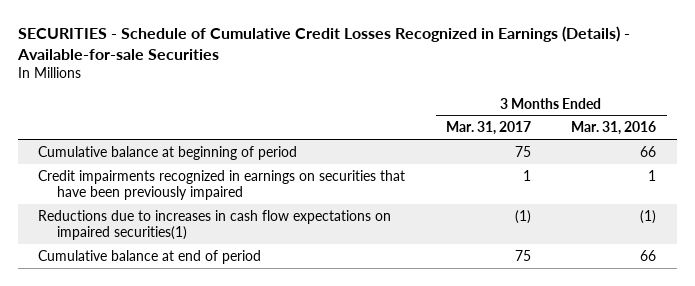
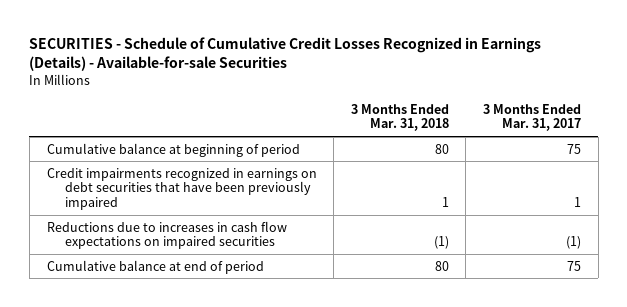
- | 3 Months Ended Mar. 31, 2017 | 3 Months Ended Mar. 31, 2016
+ | 3 Months Ended Mar. 31, 2018 | 3 Months Ended Mar. 31, 2017
- Credit impairments recognized in earnings on securities that have been previously impaired | 1 | 1
- Reductions due to increases in cash flow expectations on impaired securities(1) | (1) | (1)
+ Credit impairments recognized in earnings on debt securities that have been previously impaired | 1 | 1
+ Reductions due to increases in cash flow expectations on impaired securities | (1) | (1)

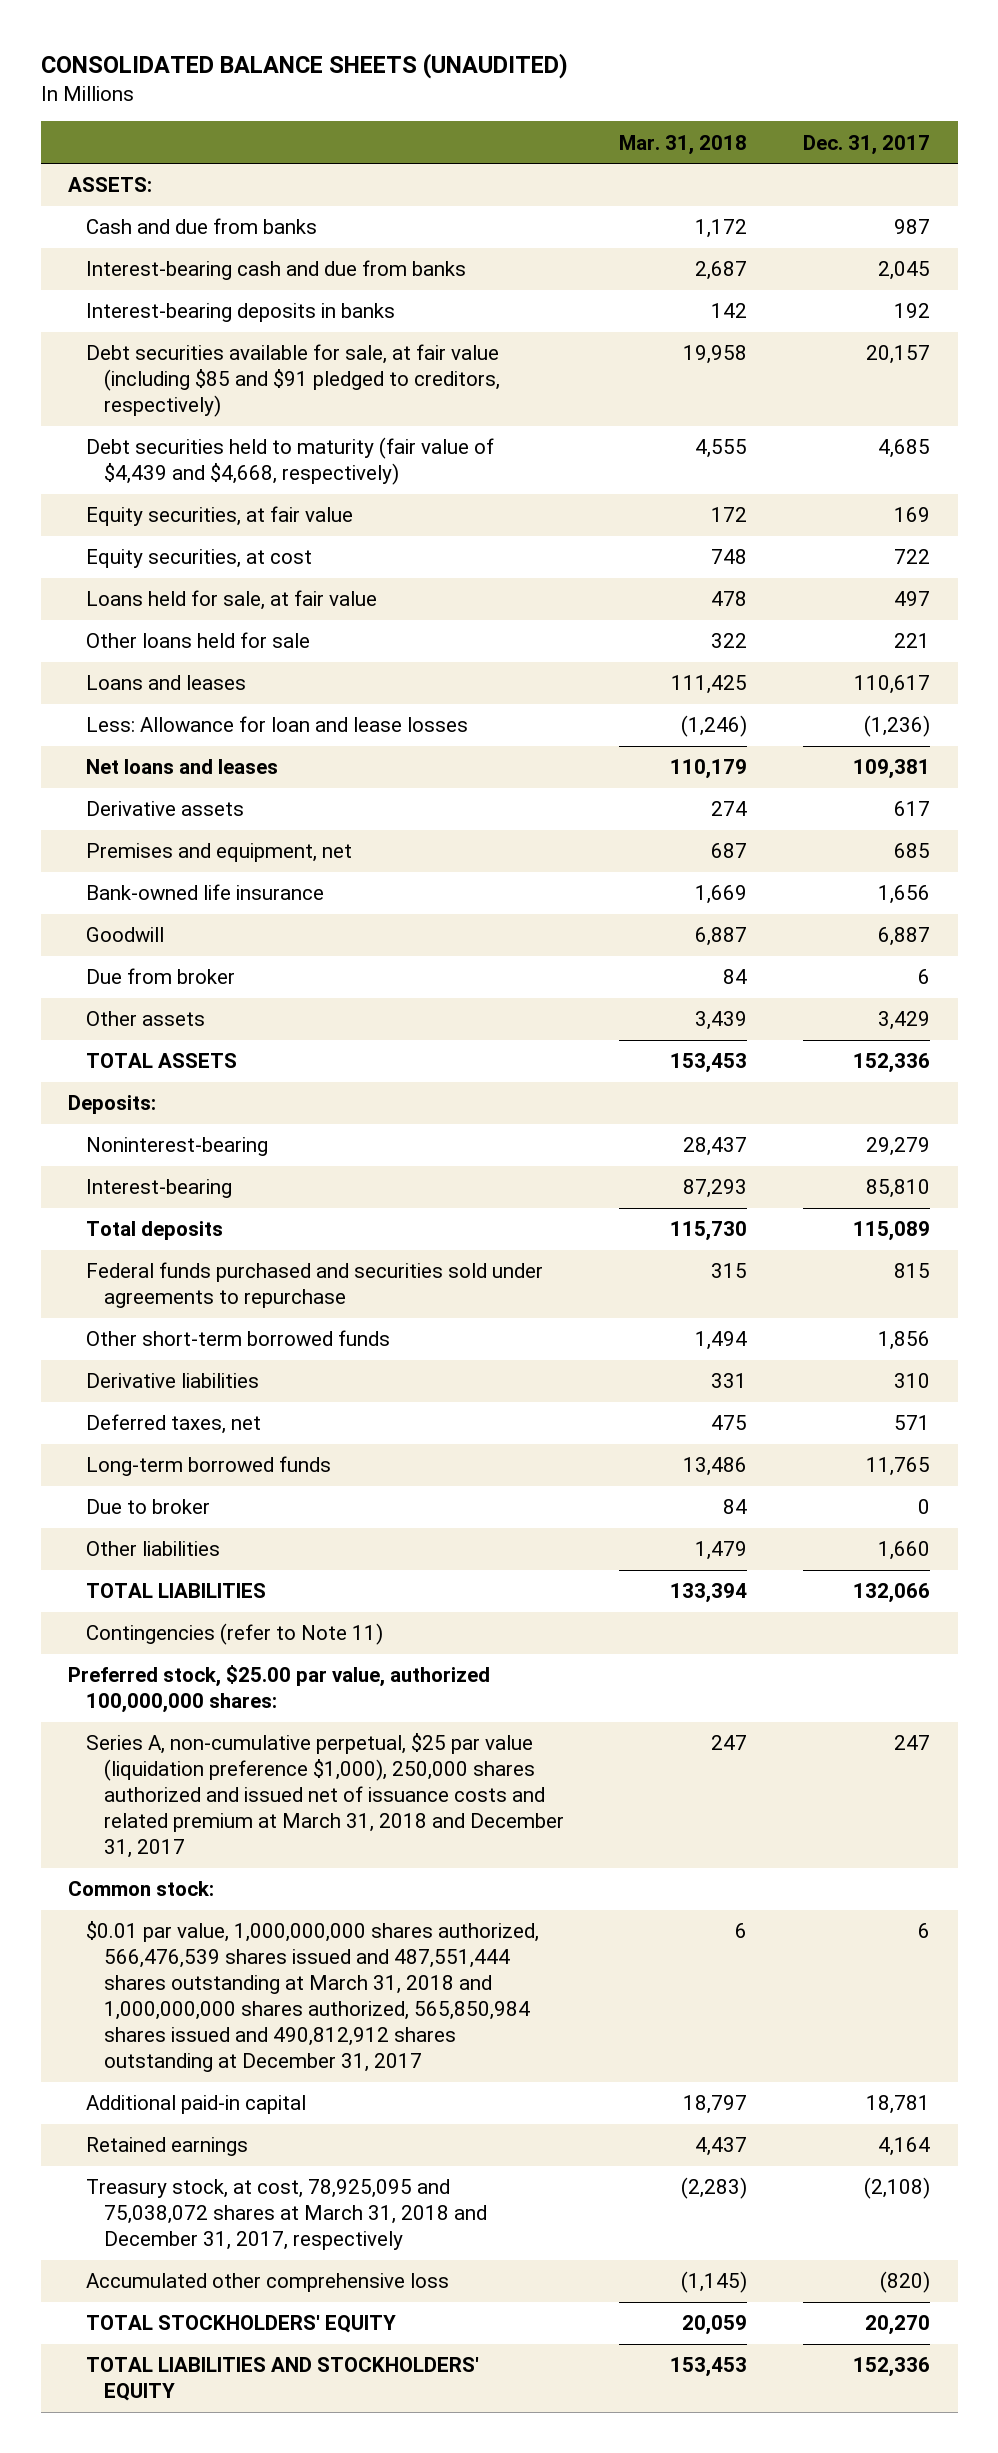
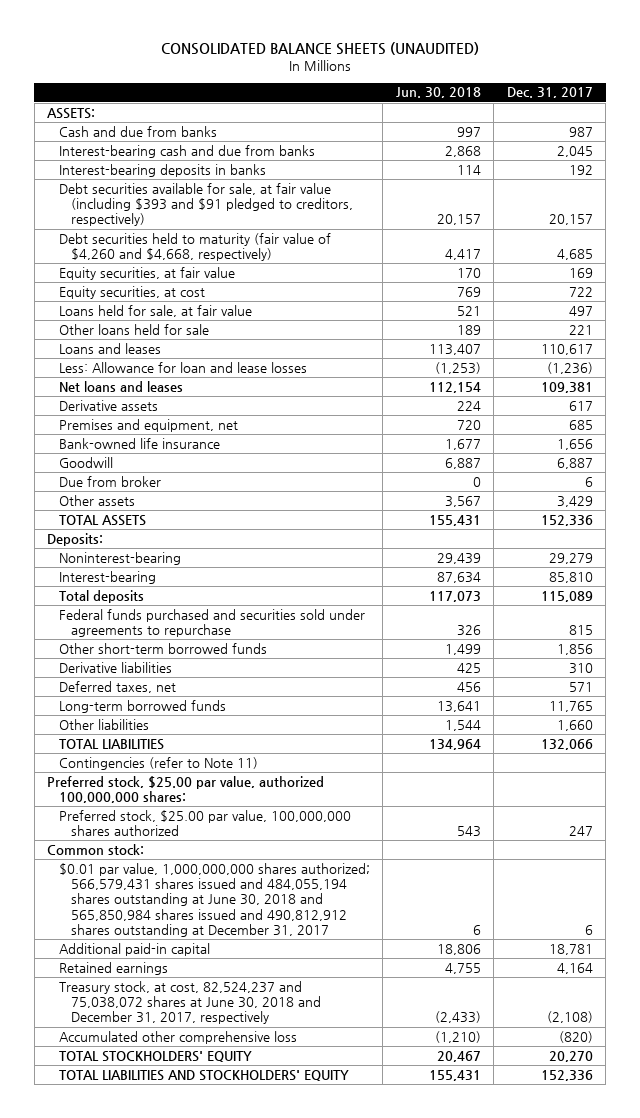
- | Mar. 31, 2018 | Dec. 31, 2017
+ | Jun. 30, 2018 | Dec. 31, 2017
- Debt securities available for sale, at fair value (including $85 and $91 pledged to creditors, respectively) | 19,958 | 20,157
- Debt securities held to maturity (fair value of $4,439 and $4,668, respectively) | 4,555 | 4,685
+ Debt securities available for sale, at fair value (including $393 and $91 pledged to creditors, respectively) | 20,157 | 20,157
+ Debt securities held to maturity (fair value of $4,260 and $4,668, respectively) | 4,417 | 4,685
- Due to broker | 84 | 0
- Series A, non-cumulative perpetual, $25 par value (liquidation preference $1,000), 250,000 shares authorized and issued net of issuance costs and related premium at March 31, 2018 and December 31, 2017 | 247 | 247
+ Preferred stock, $25.00 par value, 100,000,000 shares authorized | 543 | 247
- $0.01 par value, 1,000,000,000 shares authorized, 566,476,539 shares issued and 487,551,444 shares outstanding at March 31, 2018 and 1,000,000,000 shares authorized, 565,850,984 shares issued and 490,812,912 shares outstanding at December 31, 2017 | 6 | 6
+ $0.01 par value, 1,000,000,000 shares authorized; 566,579,431 shares issued and 484,055,194 shares outstanding at June 30, 2018 and 565,850,984 shares issued and 490,812,912 shares outstanding at December 31, 2017 | 6 | 6
- Treasury stock, at cost, 78,925,095 and 75,038,072 shares at March 31, 2018 and December 31, 2017, respectively | (2,283) | (2,108)
+ Treasury stock, at cost, 82,524,237 and 75,038,072 shares at June 30, 2018 and December 31, 2017, respectively | (2,433) | (2,108)

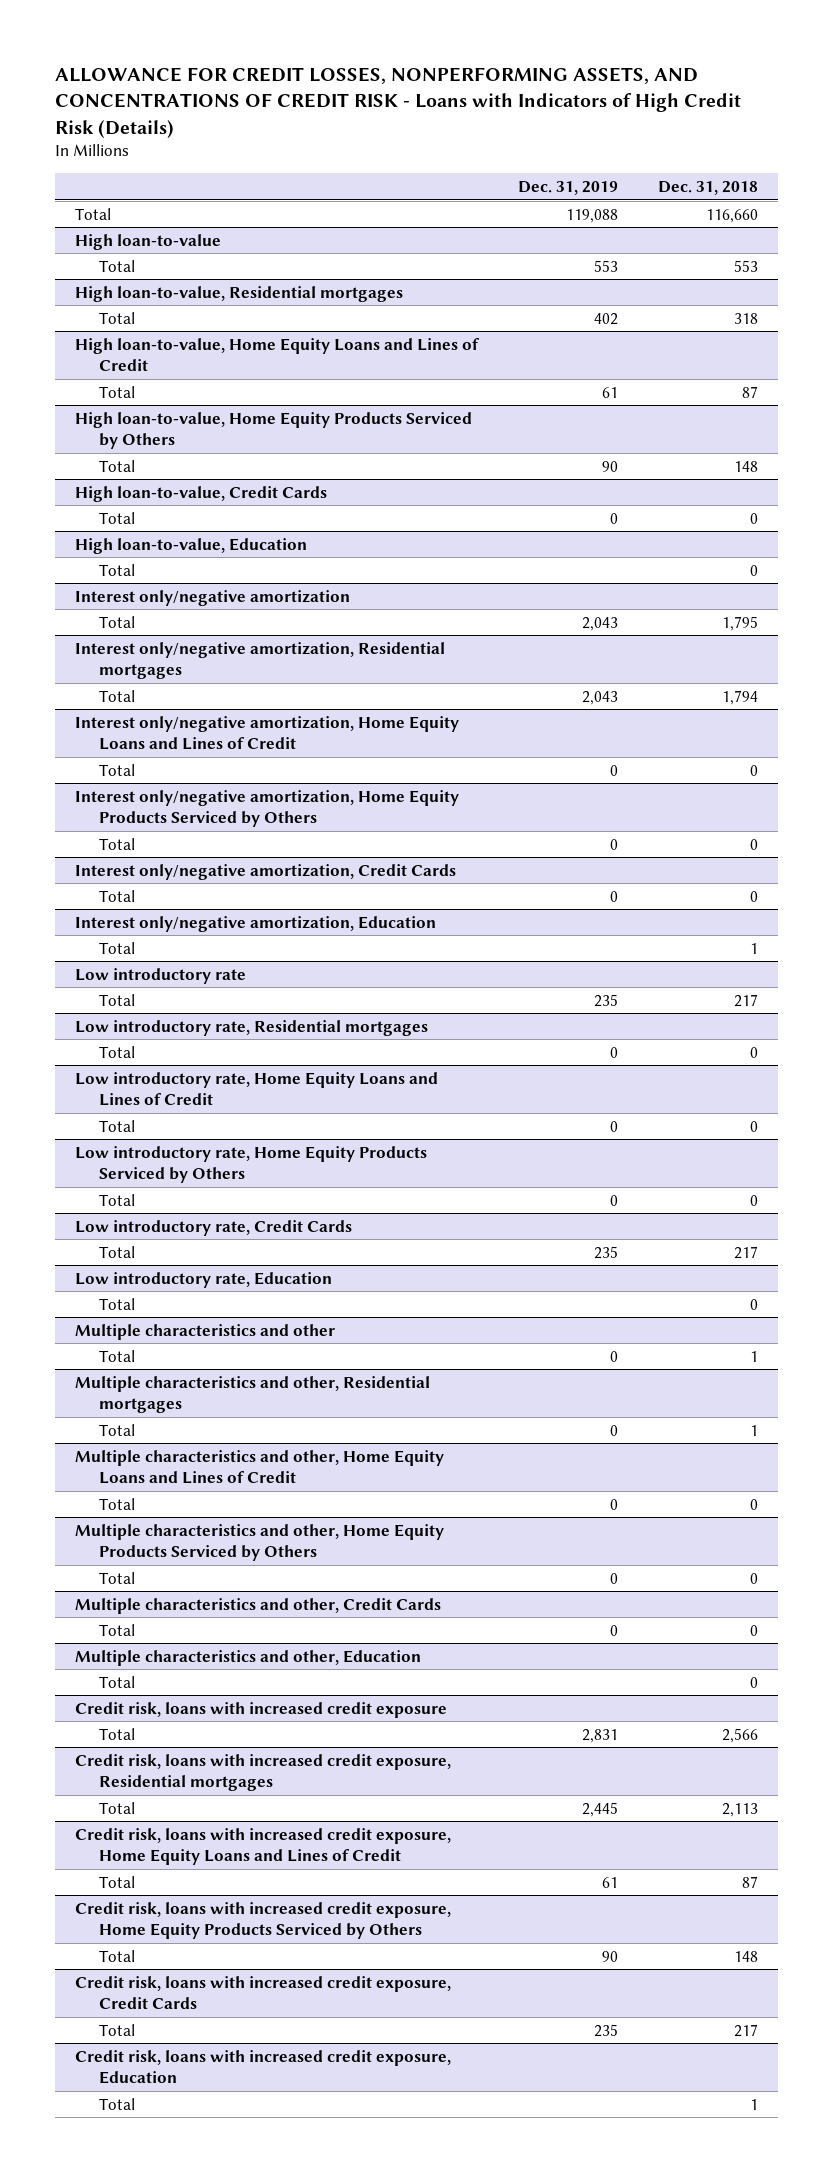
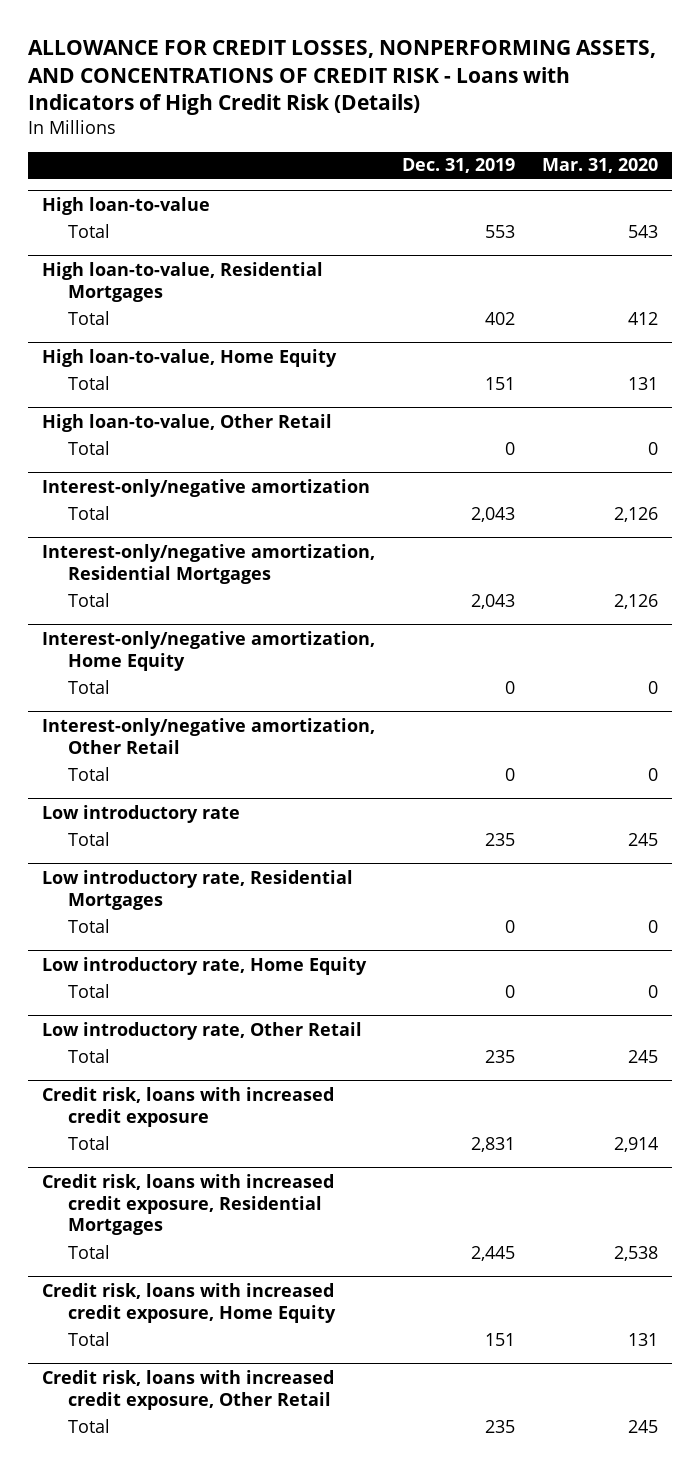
- | Dec. 31, 2019 | Dec. 31, 2018
+ | Dec. 31, 2019 | Mar. 31, 2020
- Total | 119,088 | 116,660
- High loan-to-value, Residential mortgages
+ High loan-to-value, Residential Mortgages
- High loan-to-value, Home Equity Loans and Lines of Credit
- Total | 61 | 87
- High loan-to-value, Home Equity Products Serviced by Others
- Total | 90 | 148
- High loan-to-value, Credit Cards
+ High loan-to-value, Home Equity
+ Total | 151 | 131
+ High loan-to-value, Other Retail
- High loan-to-value, Education
- Total | | 0
- Interest only/negative amortization
+ Interest-only/negative amortization
- Interest only/negative amortization, Residential mortgages
+ Interest-only/negative amortization, Residential Mortgages
- Interest only/negative amortization, Home Equity Loans and Lines of Credit
- Total | 0 | 0
- Interest only/negative amortization, Home Equity Products Serviced by Others
+ Interest-only/negative amortization, Home Equity
- Interest only/negative amortization, Credit Cards
+ Interest-only/negative amortization, Other Retail
- Interest only/negative amortization, Education
- Total | | 1
- Low introductory rate, Residential mortgages
- Total | 0 | 0
- Low introductory rate, Home Equity Loans and Lines of Credit
+ Low introductory rate, Residential Mortgages
- Low introductory rate, Home Equity Products Serviced by Others
+ Low introductory rate, Home Equity
- Low introductory rate, Credit Cards
+ Low introductory rate, Other Retail
- Low introductory rate, Education
- Total | | 0
- Multiple characteristics and other
- Total | 0 | 1
- Multiple characteristics and other, Residential mortgages
- Total | 0 | 1
- Multiple characteristics and other, Home Equity Loans and Lines of Credit
- Total | 0 | 0
- Multiple characteristics and other, Home Equity Products Serviced by Others
- Total | 0 | 0
- Multiple characteristics and other, Credit Cards
- Total | 0 | 0
- Multiple characteristics and other, Education
- Total | | 0
- Credit risk, loans with increased credit exposure, Residential mortgages
+ Credit risk, loans with increased credit exposure, Residential Mortgages
- Credit risk, loans with increased credit exposure, Home Equity Loans and Lines of Credit
- Total | 61 | 87
- Credit risk, loans with increased credit exposure, Home Equity Products Serviced by Others
- Total | 90 | 148
- Credit risk, loans with increased credit exposure, Credit Cards
+ Credit risk, loans with increased credit exposure, Home Equity
+ Total | 151 | 131
+ Credit risk, loans with increased credit exposure, Other Retail
- Credit risk, loans with increased credit exposure, Education
- Total | | 1

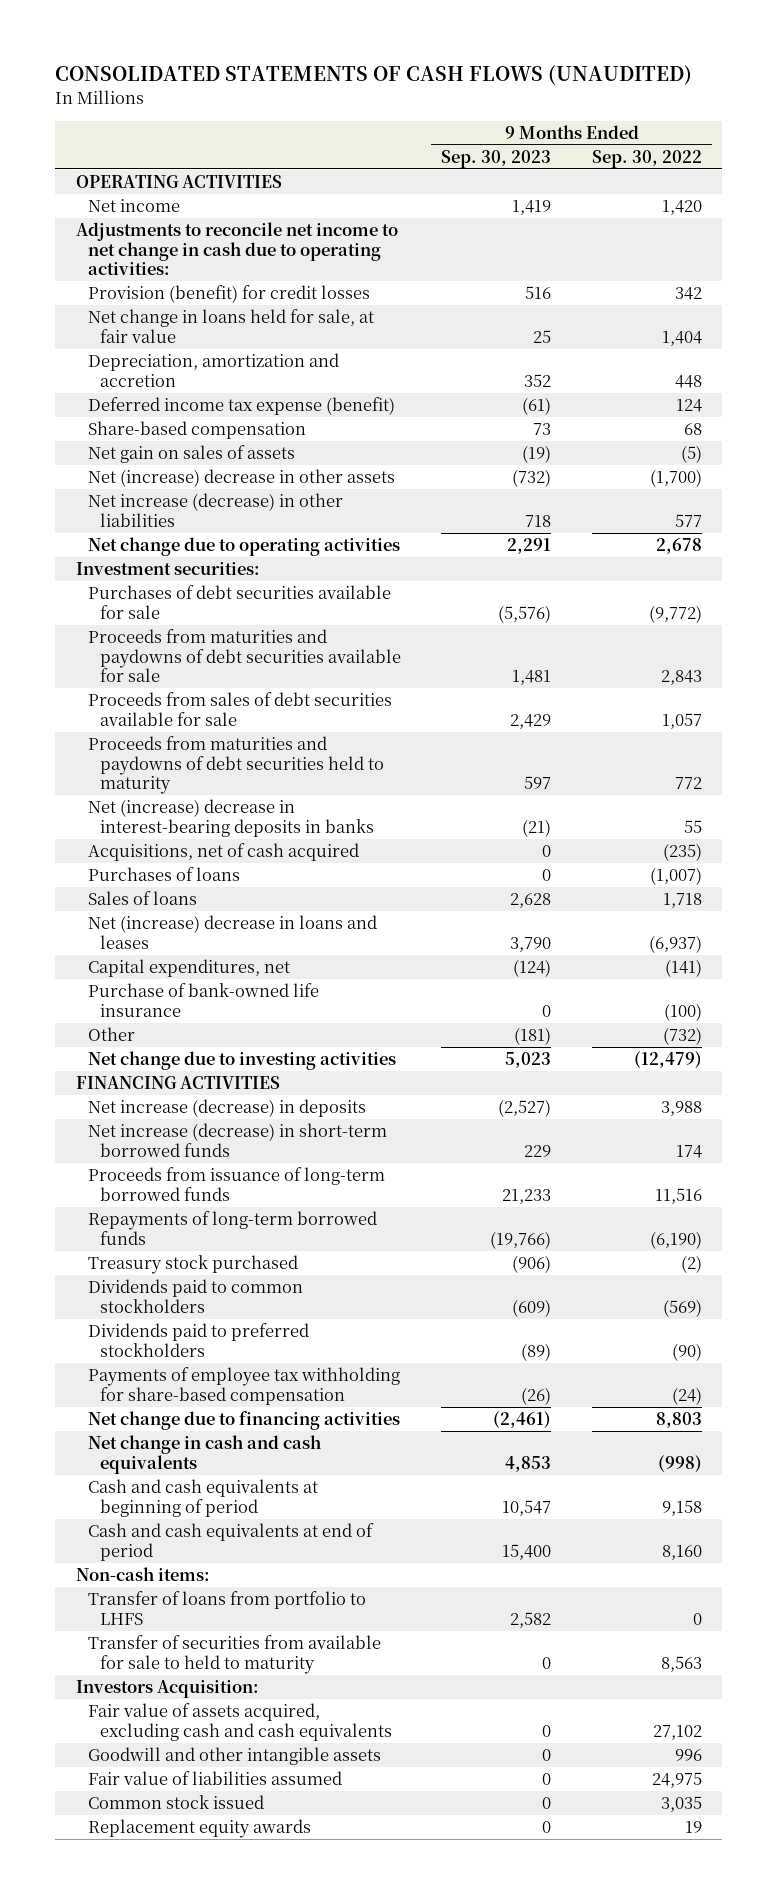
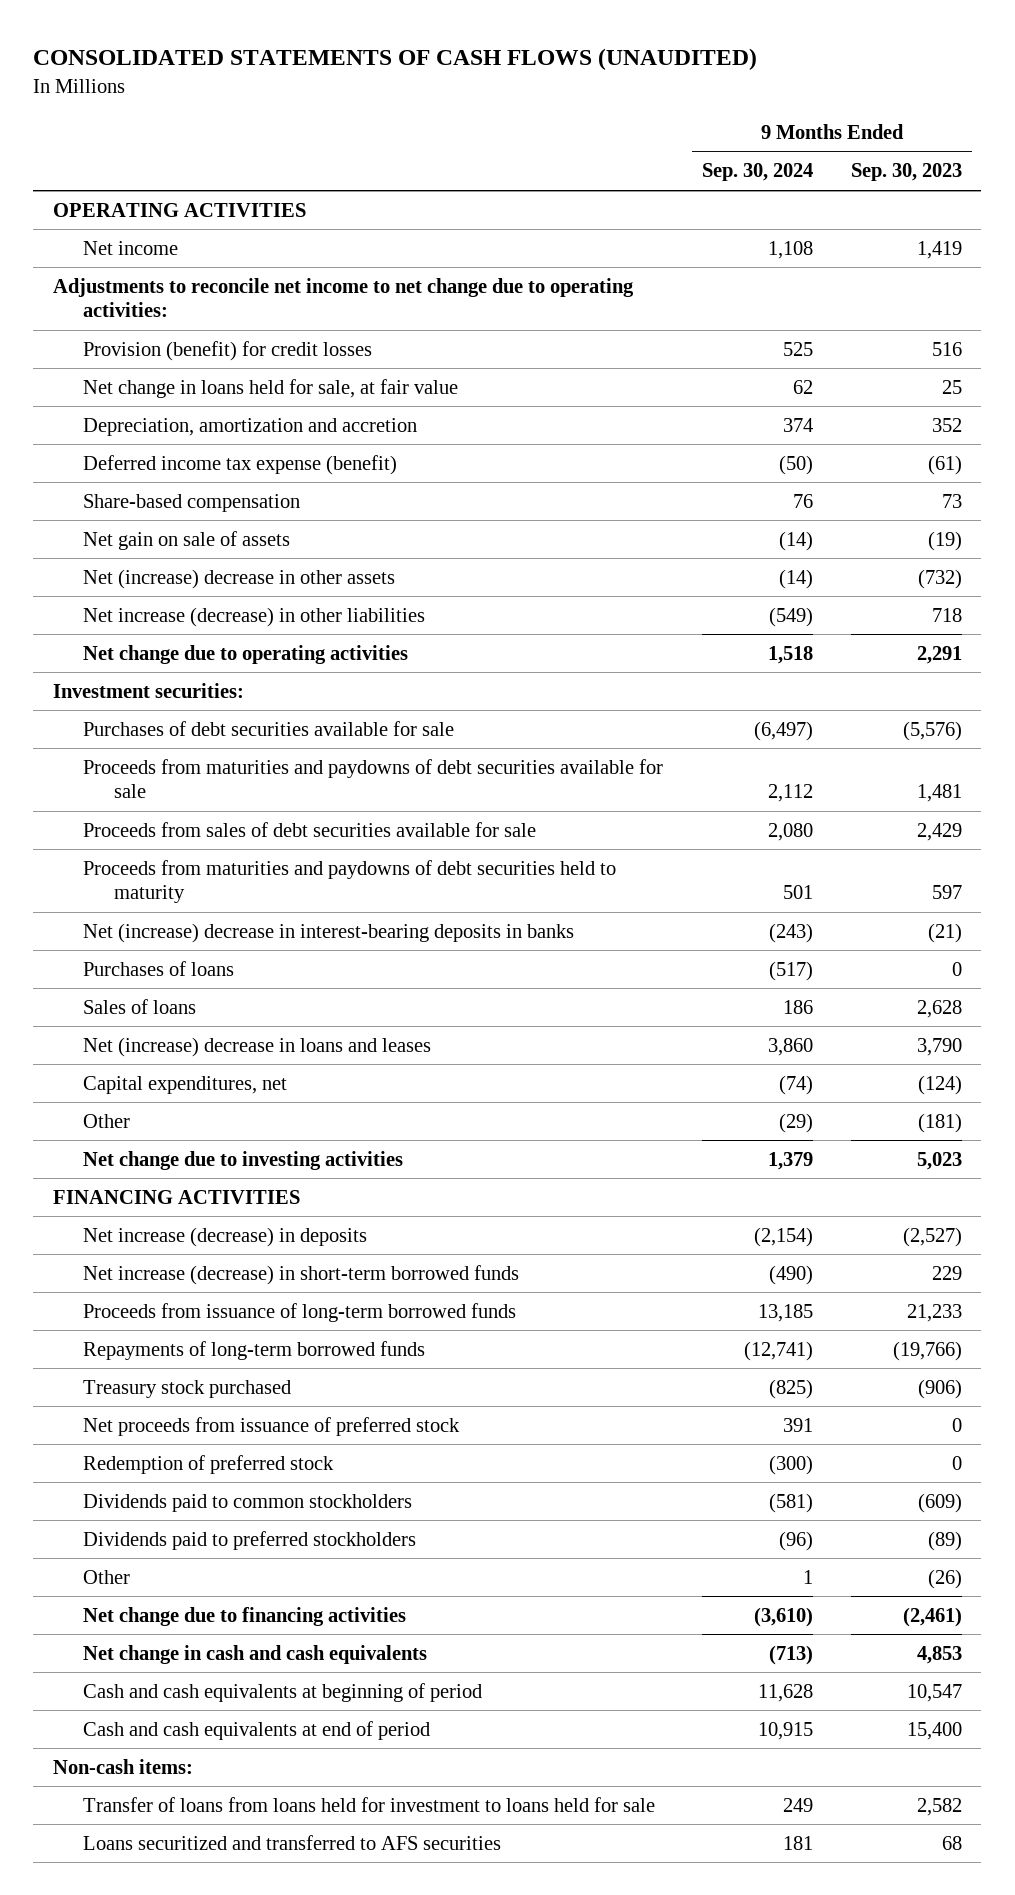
- | 9 Months Ended Sep. 30, 2023 | 9 Months Ended Sep. 30, 2022
+ | 9 Months Ended Sep. 30, 2024 | 9 Months Ended Sep. 30, 2023
- Adjustments to reconcile net income to net change in cash due to operating activities:
+ Adjustments to reconcile net income to net change due to operating activities:
- Net gain on sales of assets | (19) | (5)
+ Net gain on sale of assets | (14) | (19)
- Acquisitions, net of cash acquired | 0 | (235)
- Purchase of bank-owned life insurance | 0 | (100)
+ Net proceeds from issuance of preferred stock | 391 | 0
+ Redemption of preferred stock | (300) | 0
- Payments of employee tax withholding for share-based compensation | (26) | (24)
+ Other | 1 | (26)
- Transfer of loans from portfolio to LHFS | 2,582 | 0
- Transfer of securities from available for sale to held to maturity | 0 | 8,563
- Investors Acquisition:
- Fair value of assets acquired, excluding cash and cash equivalents | 0 | 27,102
- Goodwill and other intangible assets | 0 | 996
- Fair value of liabilities assumed | 0 | 24,975
- Common stock issued | 0 | 3,035
- Replacement equity awards | 0 | 19
+ Transfer of loans from loans held for investment to loans held for sale | 249 | 2,582
+ Loans securitized and transferred to AFS securities | 181 | 68

